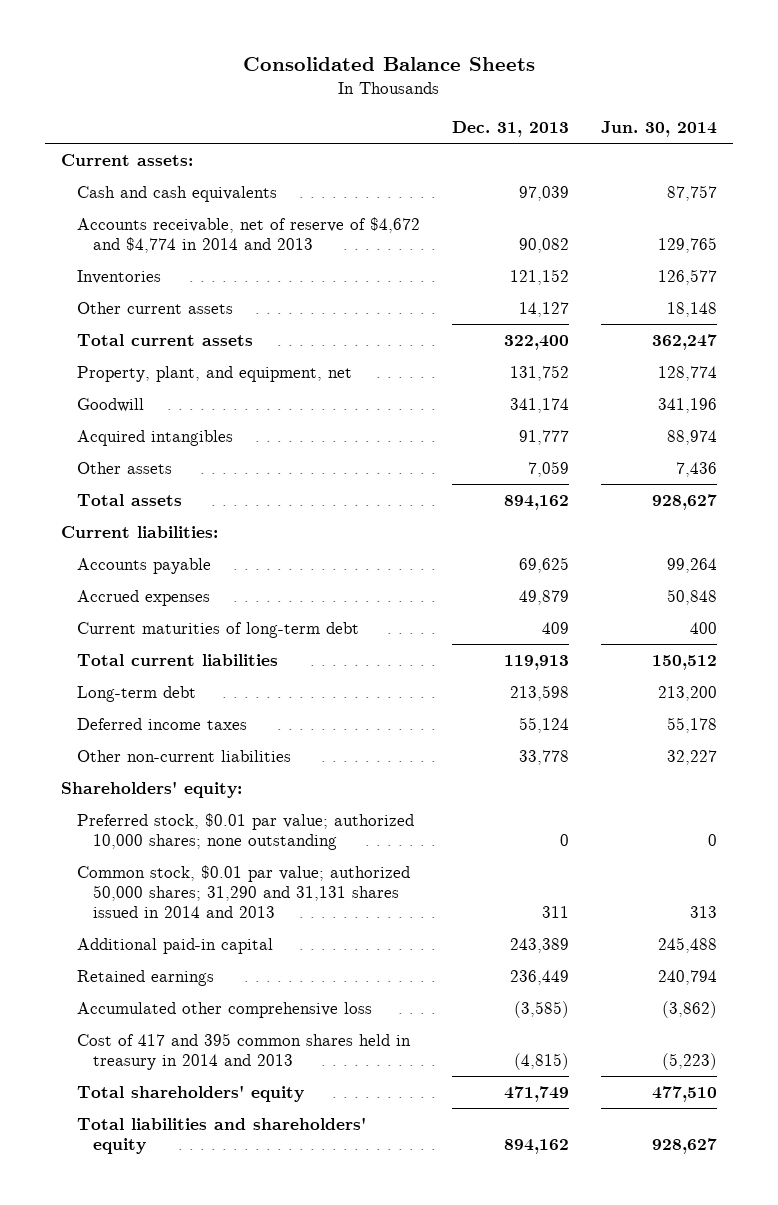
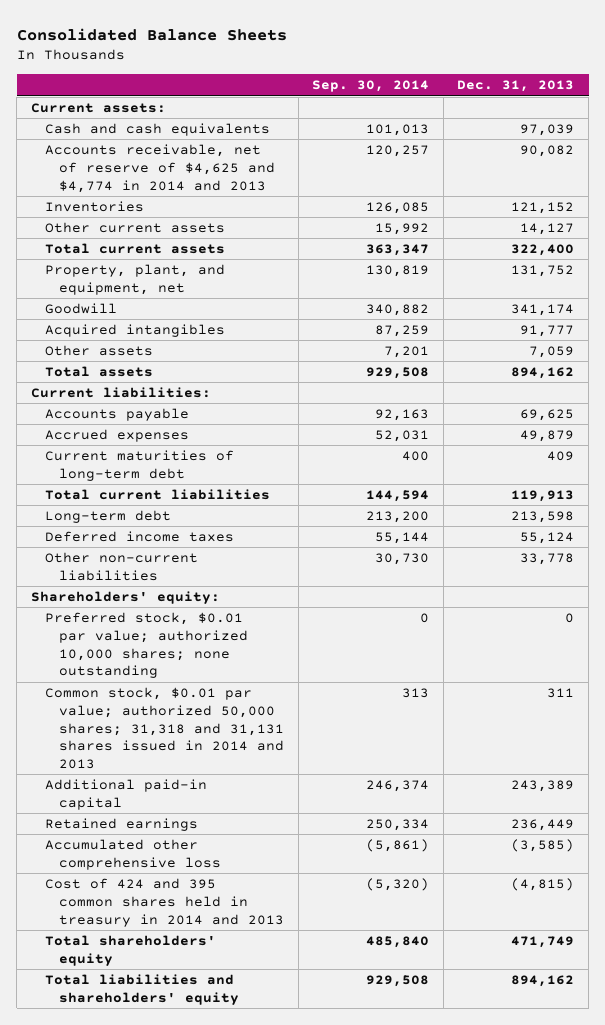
- | Dec. 31, 2013 | Jun. 30, 2014
+ | Sep. 30, 2014 | Dec. 31, 2013
- Accounts receivable, net of reserve of $4,672 and $4,774 in 2014 and 2013 | 90,082 | 129,765
+ Accounts receivable, net of reserve of $4,625 and $4,774 in 2014 and 2013 | 120,257 | 90,082
- Common stock, $0.01 par value; authorized 50,000 shares; 31,290 and 31,131 shares issued in 2014 and 2013 | 311 | 313
+ Common stock, $0.01 par value; authorized 50,000 shares; 31,318 and 31,131 shares issued in 2014 and 2013 | 313 | 311
- Cost of 417 and 395 common shares held in treasury in 2014 and 2013 | (4,815) | (5,223)
+ Cost of 424 and 395 common shares held in treasury in 2014 and 2013 | (5,320) | (4,815)

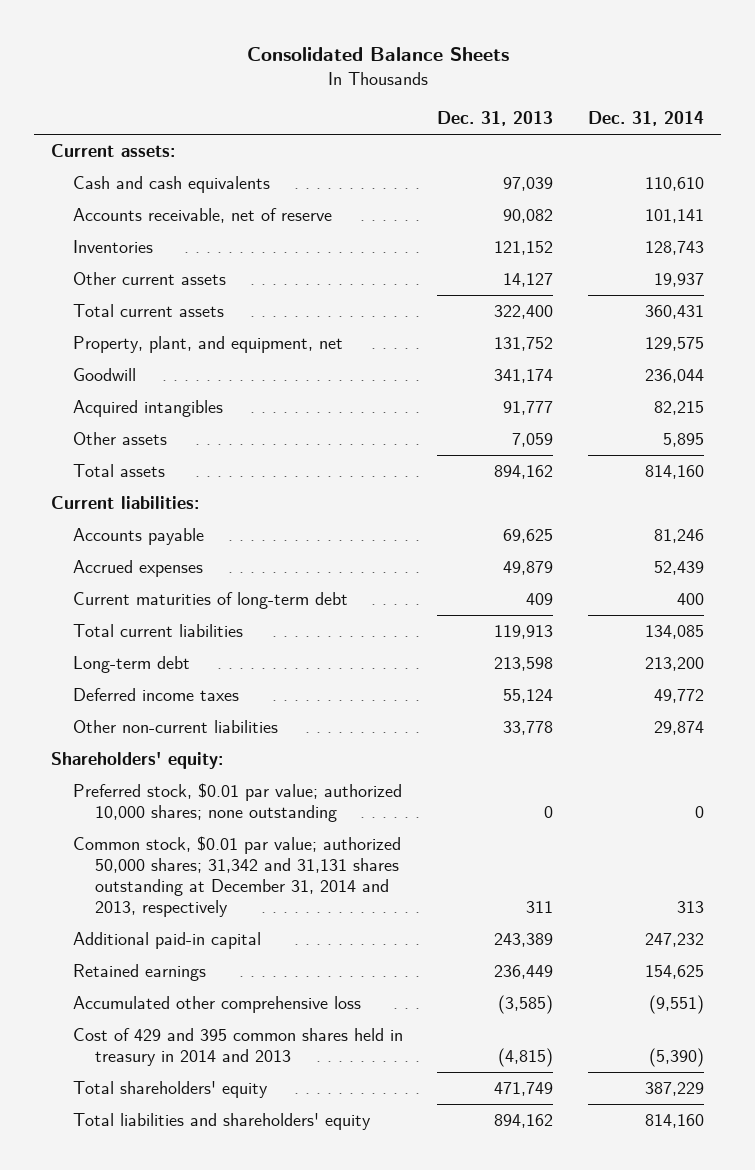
- | Sep. 30, 2014 | Dec. 31, 2013
+ | Dec. 31, 2013 | Dec. 31, 2014
- Accounts receivable, net of reserve of $4,625 and $4,774 in 2014 and 2013 | 120,257 | 90,082
+ Accounts receivable, net of reserve | 90,082 | 101,141
- Common stock, $0.01 par value; authorized 50,000 shares; 31,318 and 31,131 shares issued in 2014 and 2013 | 313 | 311
+ Common stock, $0.01 par value; authorized 50,000 shares; 31,342 and 31,131 shares outstanding at December 31, 2014 and 2013, respectively | 311 | 313
- Cost of 424 and 395 common shares held in treasury in 2014 and 2013 | (5,320) | (4,815)
+ Cost of 429 and 395 common shares held in treasury in 2014 and 2013 | (4,815) | (5,390)

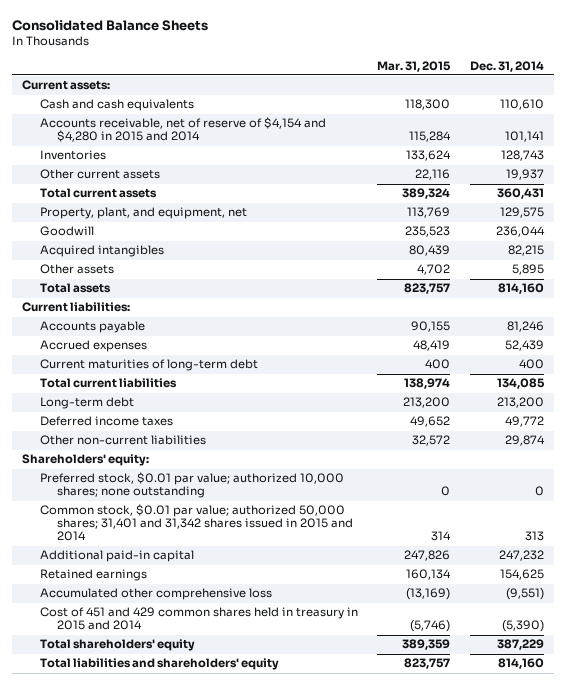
- | Dec. 31, 2013 | Dec. 31, 2014
+ | Mar. 31, 2015 | Dec. 31, 2014
- Accounts receivable, net of reserve | 90,082 | 101,141
+ Accounts receivable, net of reserve of $4,154 and $4,280 in 2015 and 2014 | 115,284 | 101,141
- Common stock, $0.01 par value; authorized 50,000 shares; 31,342 and 31,131 shares outstanding at December 31, 2014 and 2013, respectively | 311 | 313
+ Common stock, $0.01 par value; authorized 50,000 shares; 31,401 and 31,342 shares issued in 2015 and 2014 | 314 | 313
- Cost of 429 and 395 common shares held in treasury in 2014 and 2013 | (4,815) | (5,390)
+ Cost of 451 and 429 common shares held in treasury in 2015 and 2014 | (5,746) | (5,390)

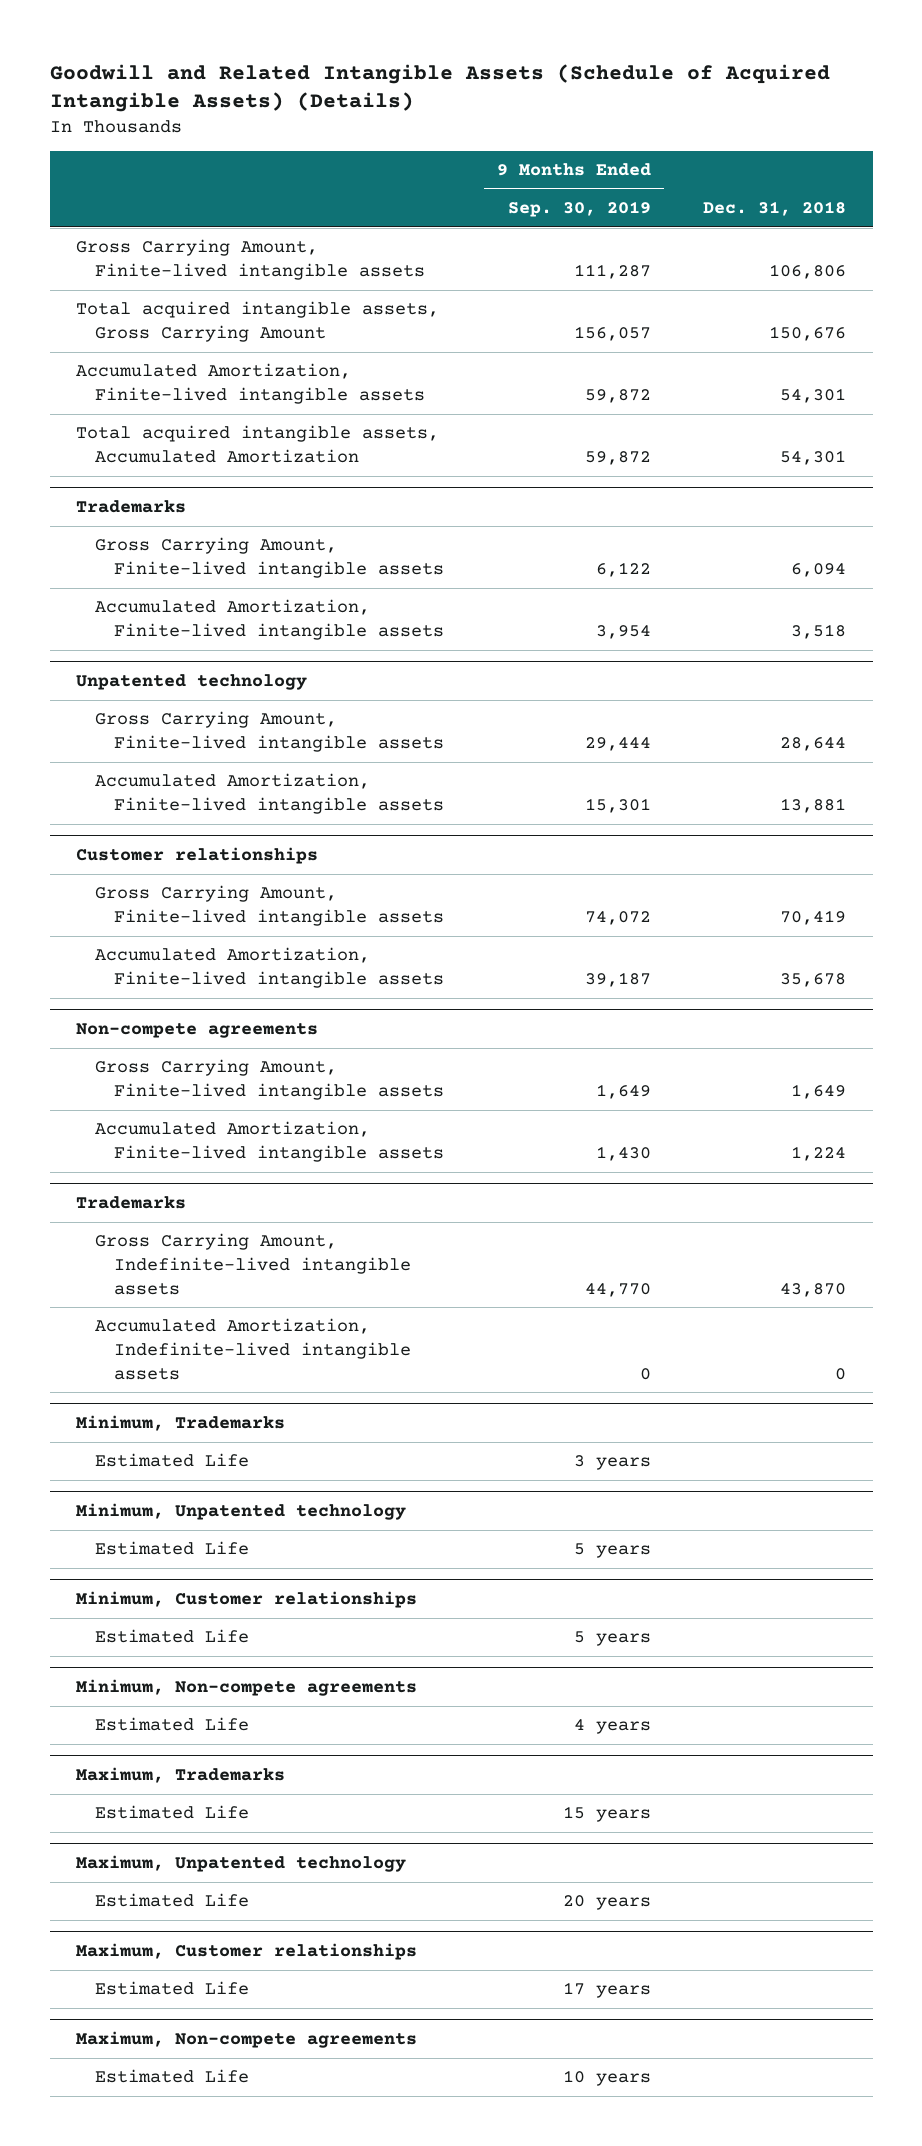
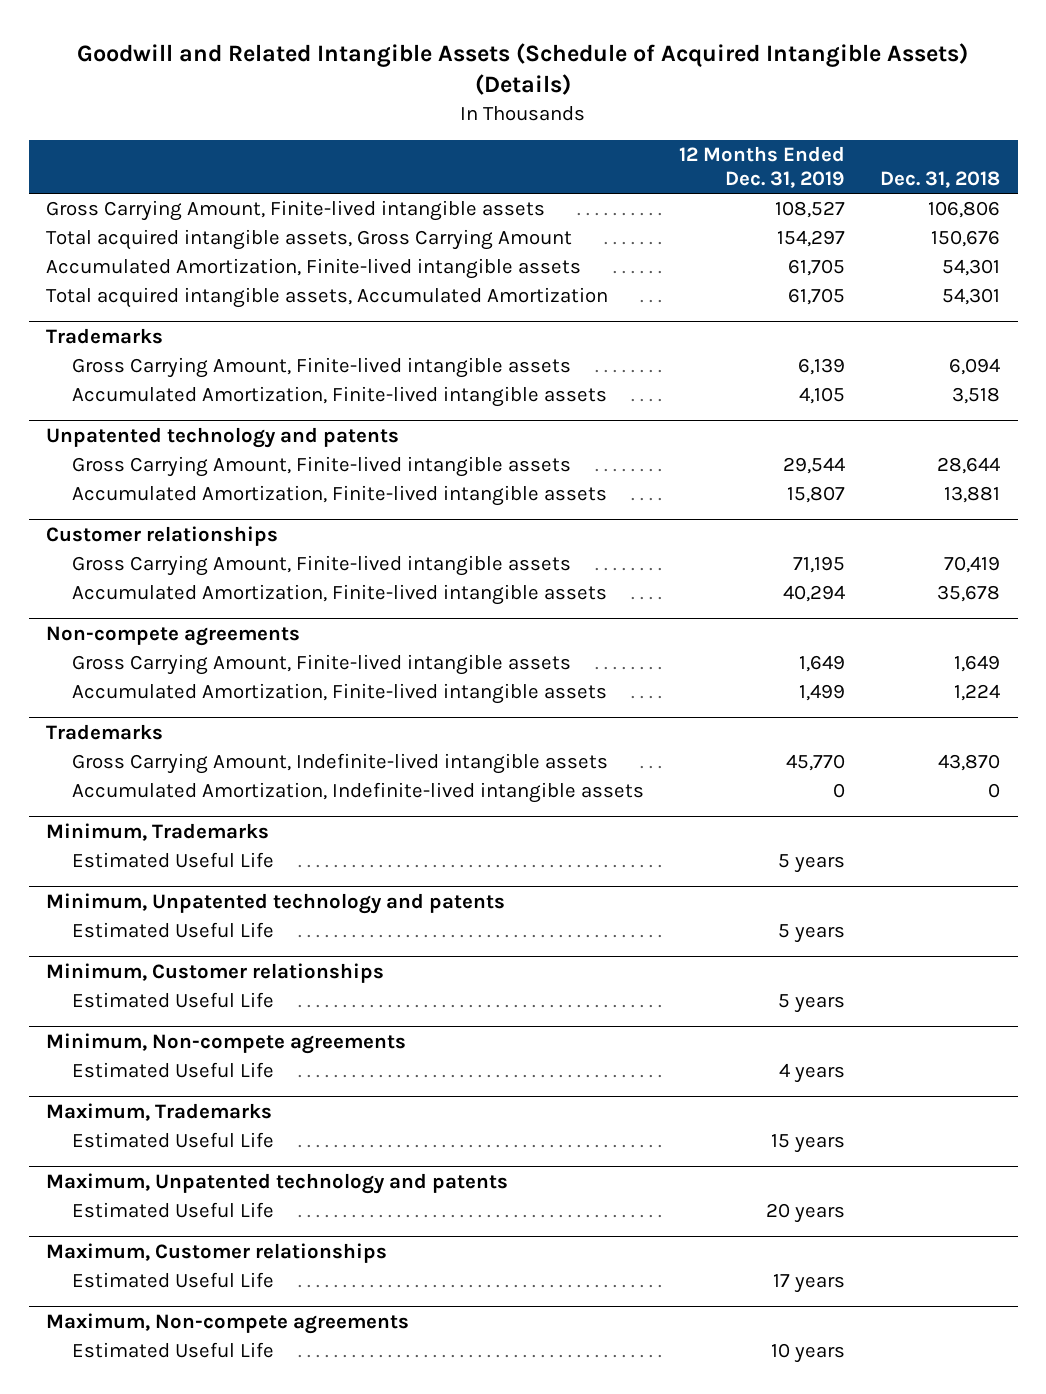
- | 9 Months Ended Sep. 30, 2019 | Dec. 31, 2018
+ | 12 Months Ended Dec. 31, 2019 | Dec. 31, 2018
- Unpatented technology
+ Unpatented technology and patents
@ Minimum, Trademarks
- Estimated Life | 3 years |
- Minimum, Unpatented technology
- Estimated Life | 5 years |
@ Minimum, Trademarks
+ Estimated Useful Life | 5 years |
+ Minimum, Unpatented technology and patents
+ Estimated Useful Life | 5 years |
@ Minimum, Customer relationships
- Estimated Life | 5 years |
+ Estimated Useful Life | 5 years |
@ Minimum, Non-compete agreements
- Estimated Life | 4 years |
+ Estimated Useful Life | 4 years |
@ Maximum, Trademarks
- Estimated Life | 15 years |
- Maximum, Unpatented technology
- Estimated Life | 20 years |
@ Maximum, Trademarks
+ Estimated Useful Life | 15 years |
+ Maximum, Unpatented technology and patents
+ Estimated Useful Life | 20 years |
@ Maximum, Customer relationships
- Estimated Life | 17 years |
+ Estimated Useful Life | 17 years |
@ Maximum, Non-compete agreements
- Estimated Life | 10 years |
+ Estimated Useful Life | 10 years |

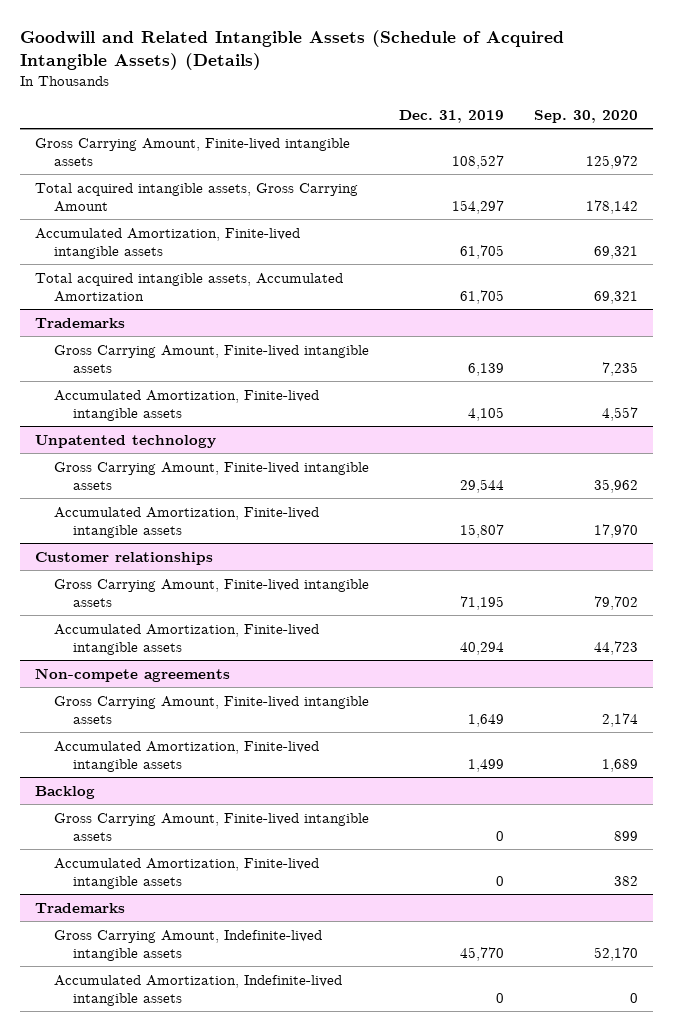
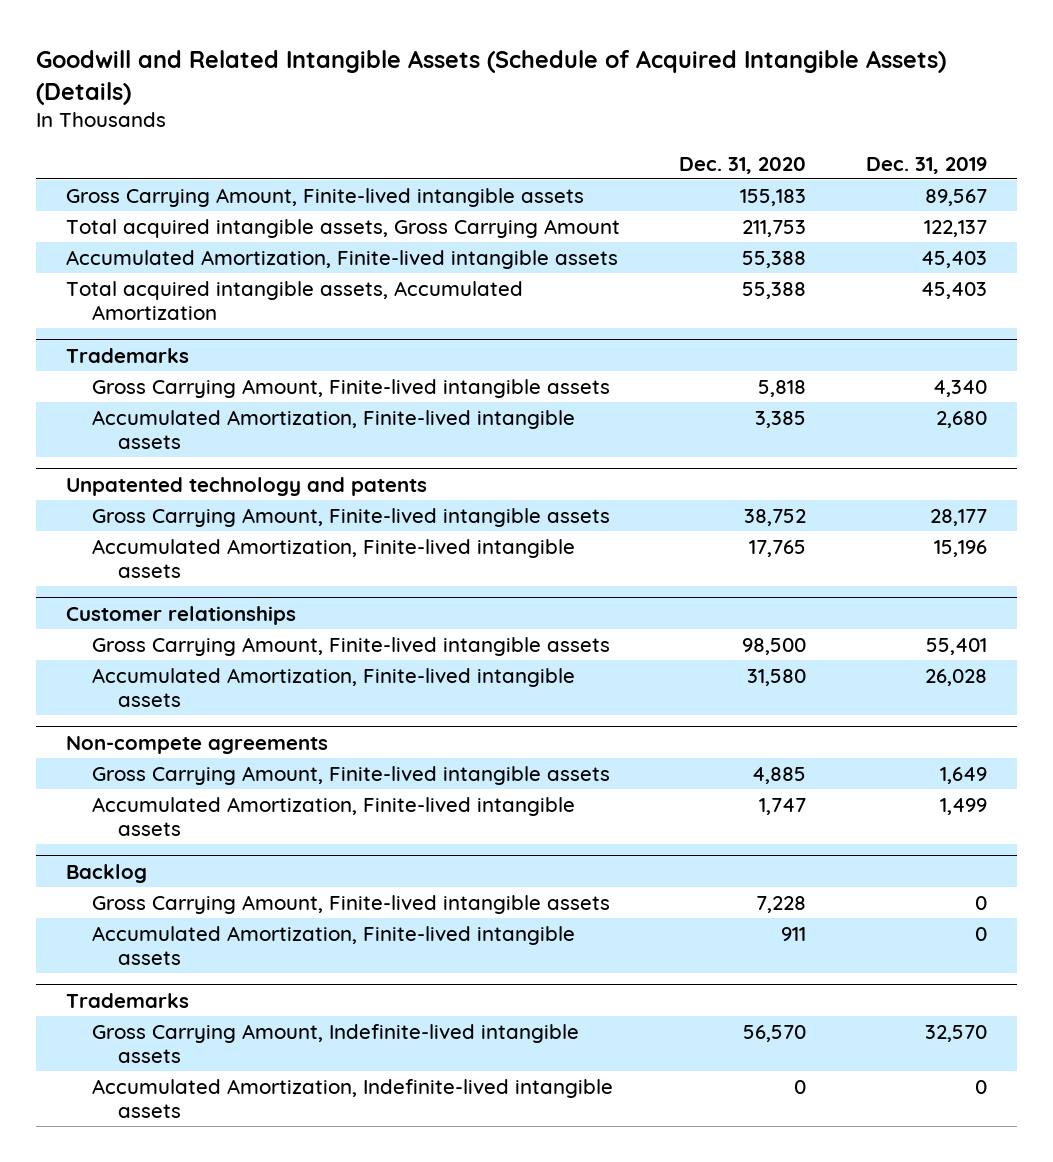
- | Dec. 31, 2019 | Sep. 30, 2020
+ | Dec. 31, 2020 | Dec. 31, 2019
- Gross Carrying Amount, Finite-lived intangible assets | 108,527 | 125,972
- Total acquired intangible assets, Gross Carrying Amount | 154,297 | 178,142
- Accumulated Amortization, Finite-lived intangible assets | 61,705 | 69,321
- Total acquired intangible assets, Accumulated Amortization | 61,705 | 69,321
+ Gross Carrying Amount, Finite-lived intangible assets | 155,183 | 89,567
+ Total acquired intangible assets, Gross Carrying Amount | 211,753 | 122,137
+ Accumulated Amortization, Finite-lived intangible assets | 55,388 | 45,403
+ Total acquired intangible assets, Accumulated Amortization | 55,388 | 45,403
@ Trademarks
- Gross Carrying Amount, Finite-lived intangible assets | 6,139 | 7,235
- Accumulated Amortization, Finite-lived intangible assets | 4,105 | 4,557
- Unpatented technology
- Gross Carrying Amount, Finite-lived intangible assets | 29,544 | 35,962
- Accumulated Amortization, Finite-lived intangible assets | 15,807 | 17,970
@ Trademarks
+ Gross Carrying Amount, Finite-lived intangible assets | 5,818 | 4,340
+ Accumulated Amortization, Finite-lived intangible assets | 3,385 | 2,680
+ Unpatented technology and patents
+ Gross Carrying Amount, Finite-lived intangible assets | 38,752 | 28,177
+ Accumulated Amortization, Finite-lived intangible assets | 17,765 | 15,196
@ Customer relationships
- Gross Carrying Amount, Finite-lived intangible assets | 71,195 | 79,702
- Accumulated Amortization, Finite-lived intangible assets | 40,294 | 44,723
+ Gross Carrying Amount, Finite-lived intangible assets | 98,500 | 55,401
+ Accumulated Amortization, Finite-lived intangible assets | 31,580 | 26,028
@ Trademarks
- Gross Carrying Amount, Indefinite-lived intangible assets | 45,770 | 52,170
+ Gross Carrying Amount, Indefinite-lived intangible assets | 56,570 | 32,570

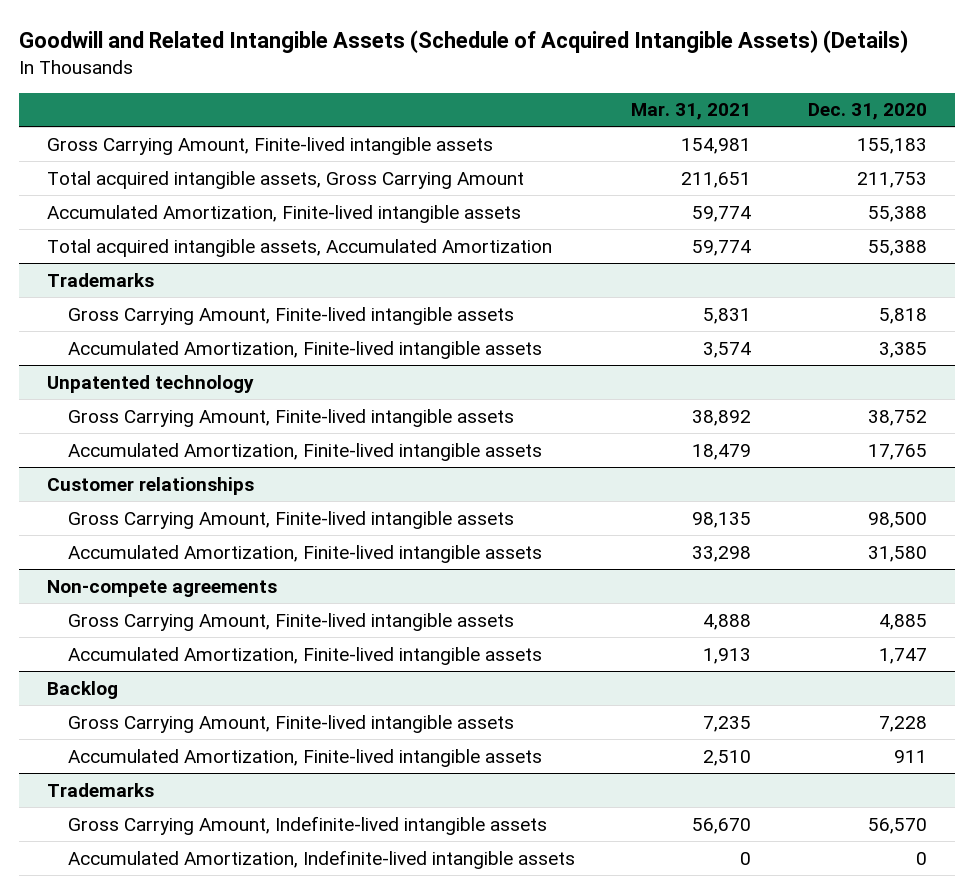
- | Dec. 31, 2020 | Dec. 31, 2019
+ | Mar. 31, 2021 | Dec. 31, 2020
- Unpatented technology and patents
+ Unpatented technology

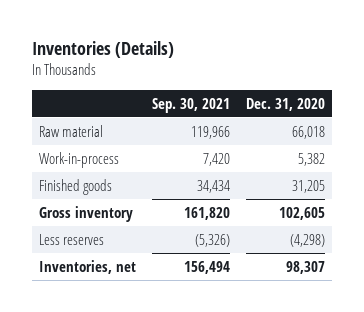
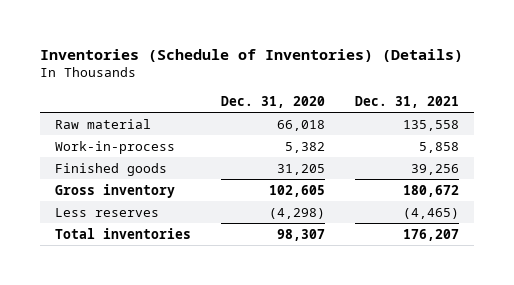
- Inventories (Details)
+ Inventories (Schedule of Inventories) (Details)
- | Sep. 30, 2021 | Dec. 31, 2020
+ | Dec. 31, 2020 | Dec. 31, 2021
- Inventories, net | 156,494 | 98,307
+ Total inventories | 98,307 | 176,207

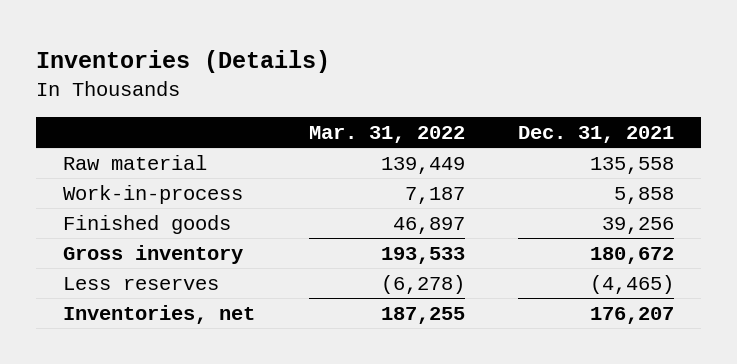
- Inventories (Schedule of Inventories) (Details)
+ Inventories (Details)
- | Dec. 31, 2020 | Dec. 31, 2021
+ | Mar. 31, 2022 | Dec. 31, 2021
- Total inventories | 98,307 | 176,207
+ Inventories, net | 187,255 | 176,207

